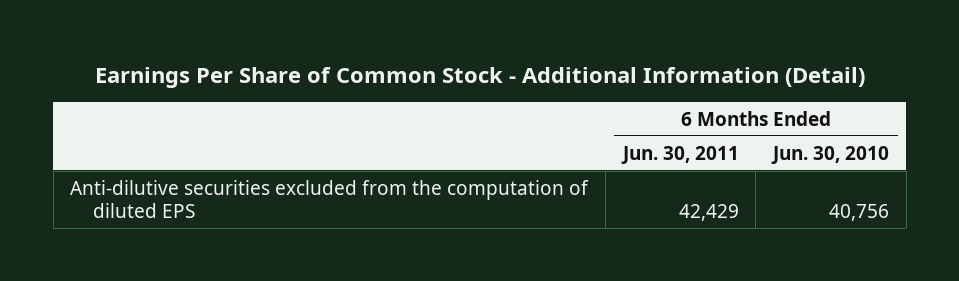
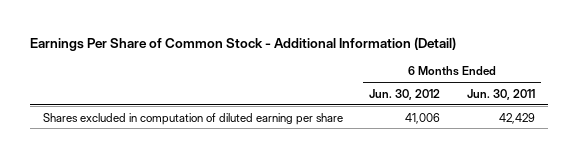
- | 6 Months Ended Jun. 30, 2011 | 6 Months Ended Jun. 30, 2010
+ | 6 Months Ended Jun. 30, 2012 | 6 Months Ended Jun. 30, 2011
- Anti-dilutive securities excluded from the computation of diluted EPS | 42,429 | 40,756
+ Shares excluded in computation of diluted earning per share | 41,006 | 42,429

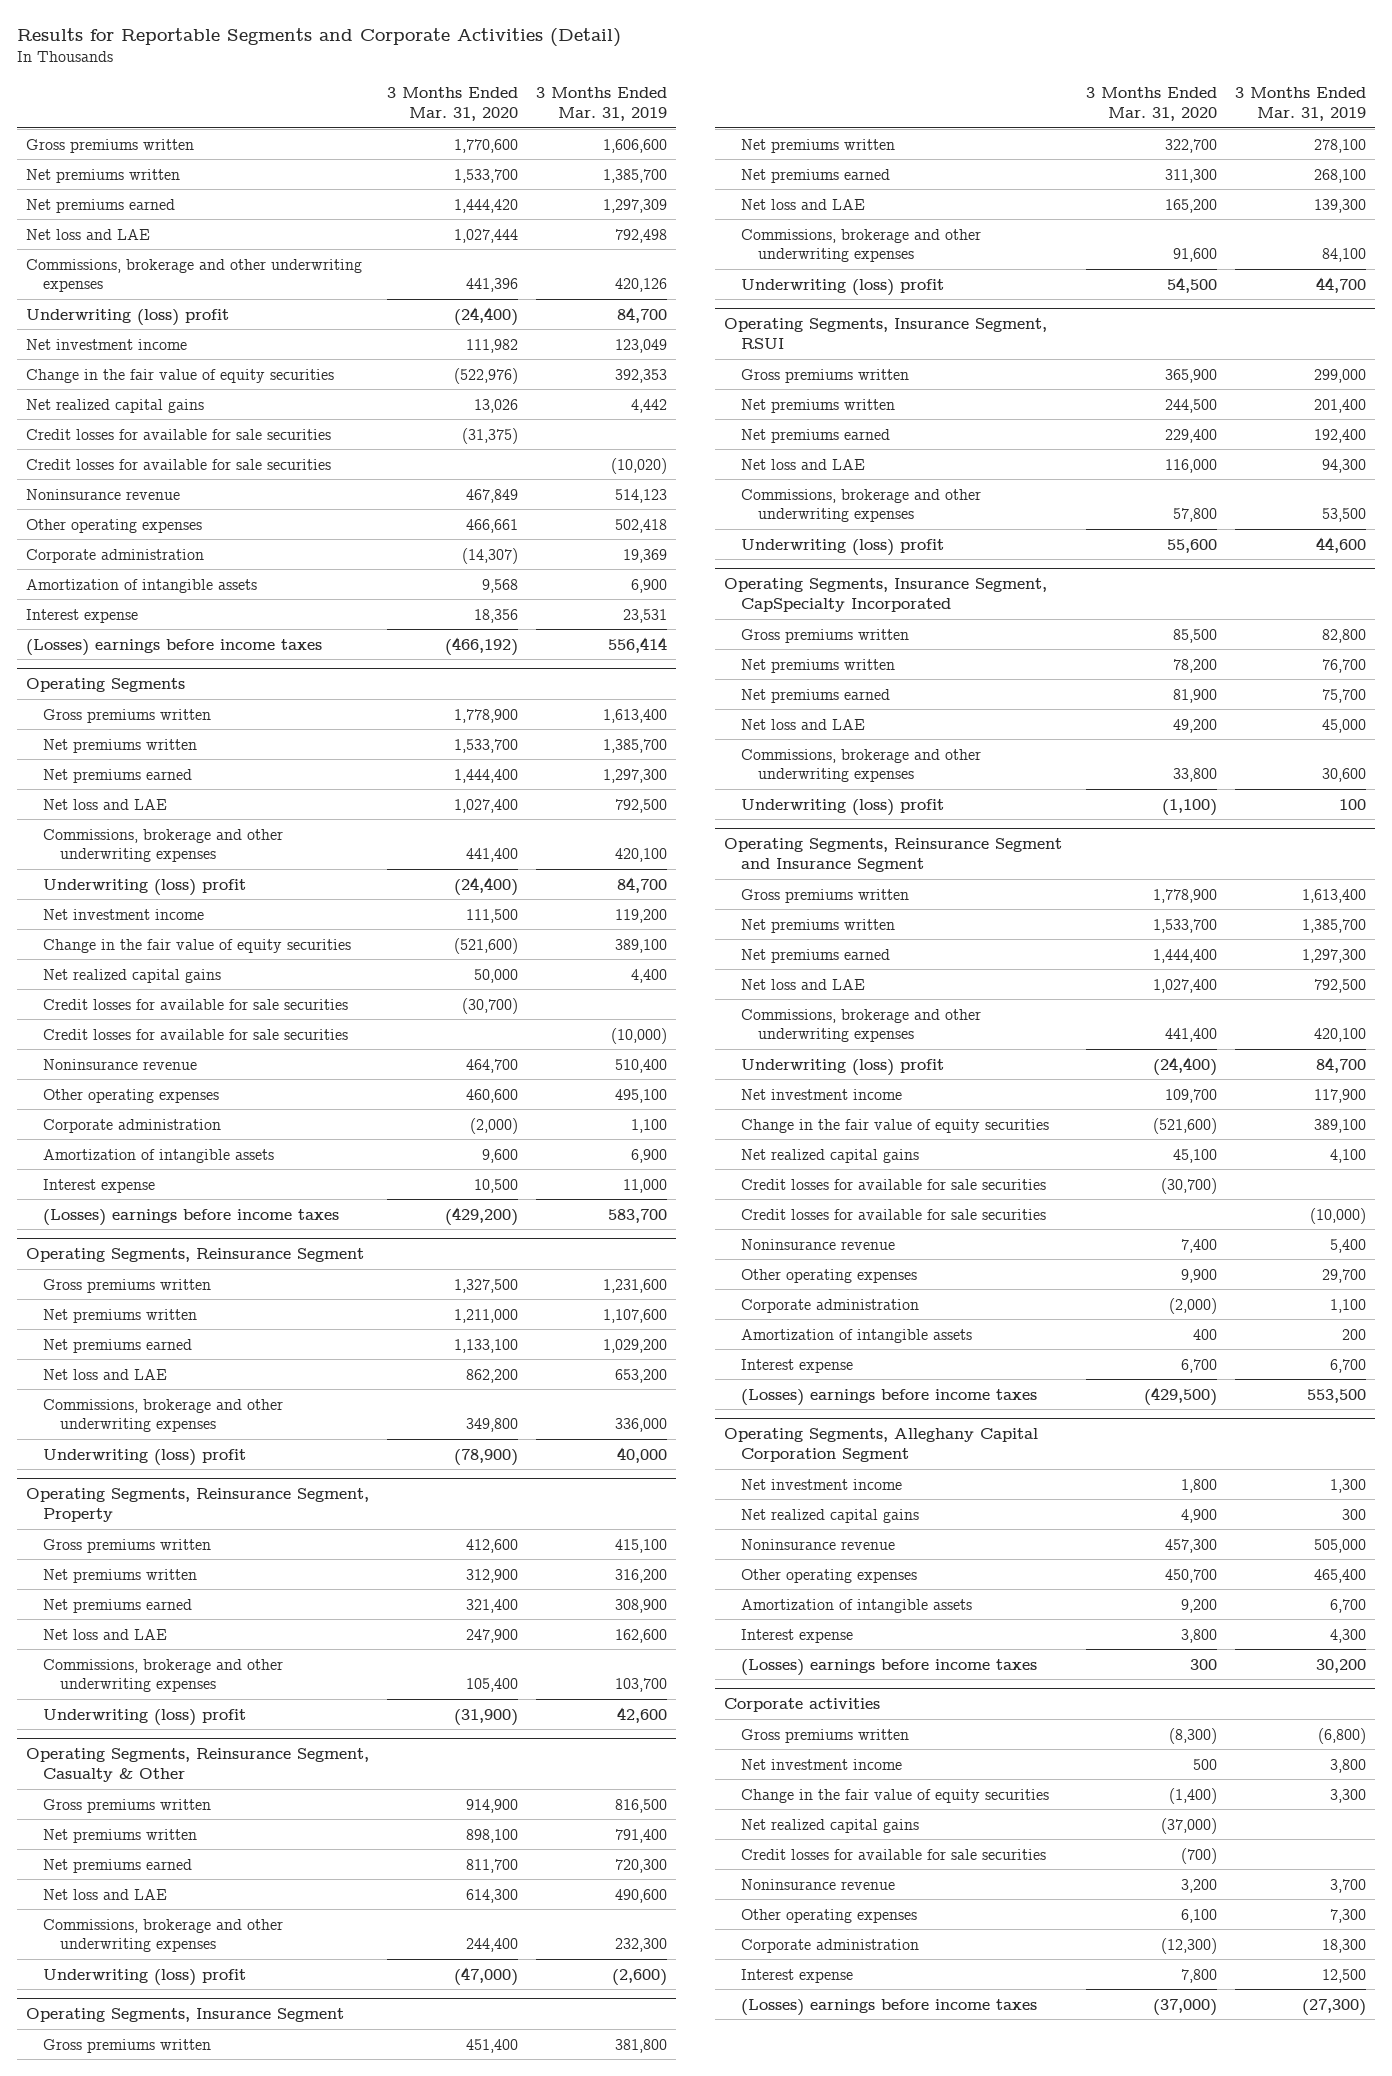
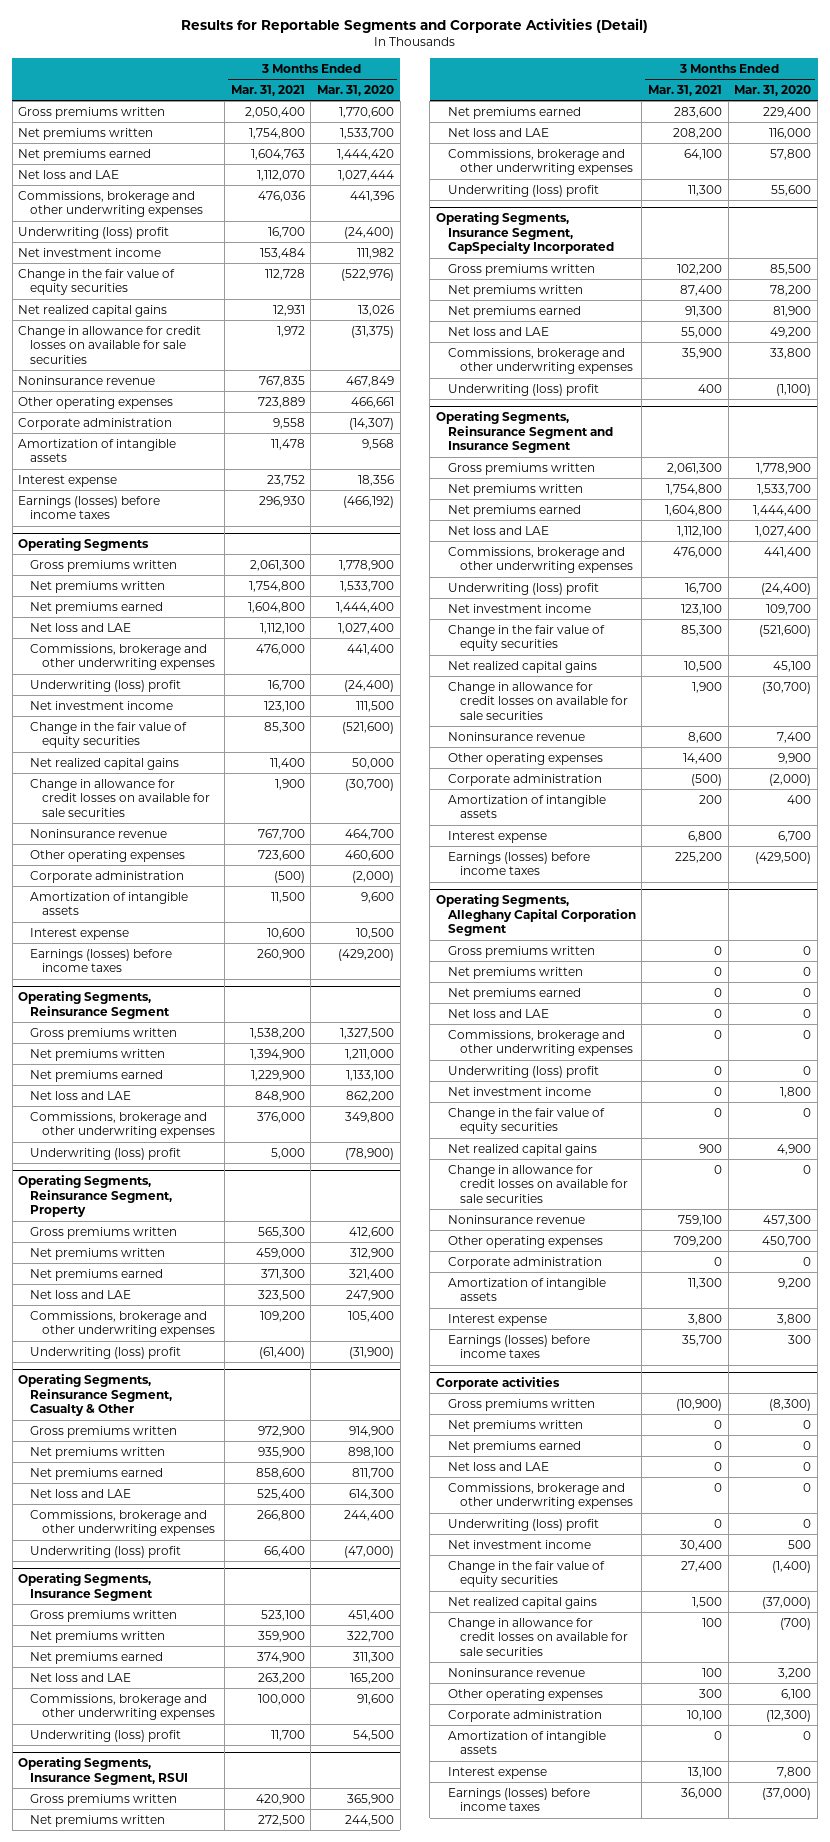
- | 3 Months Ended Mar. 31, 2020 | 3 Months Ended Mar. 31, 2019
+ | 3 Months Ended Mar. 31, 2021 | 3 Months Ended Mar. 31, 2020
- Credit losses for available for sale securities | (31,375) |
- Credit losses for available for sale securities | | (10,020)
+ Change in allowance for credit losses on available for sale securities | 1,972 | (31,375)
- (Losses) earnings before income taxes | (466,192) | 556,414
+ Earnings (losses) before income taxes | 296,930 | (466,192)
@ Operating Segments
- Credit losses for available for sale securities | (30,700) |
- Credit losses for available for sale securities | | (10,000)
+ Change in allowance for credit losses on available for sale securities | 1,900 | (30,700)
- (Losses) earnings before income taxes | (429,200) | 583,700
+ Earnings (losses) before income taxes | 260,900 | (429,200)
@ Operating Segments, Reinsurance Segment and Insurance Segment
- Credit losses for available for sale securities | (30,700) |
- Credit losses for available for sale securities | | (10,000)
+ Change in allowance for credit losses on available for sale securities | 1,900 | (30,700)
- (Losses) earnings before income taxes | (429,500) | 553,500
+ Earnings (losses) before income taxes | 225,200 | (429,500)
@ Operating Segments, Alleghany Capital Corporation Segment
+ Gross premiums written | 0 | 0
+ Net premiums written | 0 | 0
+ Net premiums earned | 0 | 0
+ Net loss and LAE | 0 | 0
+ Commissions, brokerage and other underwriting expenses | 0 | 0
+ Underwriting (loss) profit | 0 | 0
+ Change in the fair value of equity securities | 0 | 0
+ Change in allowance for credit losses on available for sale securities | 0 | 0
+ Corporate administration | 0 | 0
- (Losses) earnings before income taxes | 300 | 30,200
+ Earnings (losses) before income taxes | 35,700 | 300
@ Corporate activities
+ Net premiums written | 0 | 0
+ Net premiums earned | 0 | 0
+ Net loss and LAE | 0 | 0
+ Commissions, brokerage and other underwriting expenses | 0 | 0
+ Underwriting (loss) profit | 0 | 0
- Credit losses for available for sale securities | (700) |
+ Change in allowance for credit losses on available for sale securities | 100 | (700)
+ Amortization of intangible assets | 0 | 0
- (Losses) earnings before income taxes | (37,000) | (27,300)
+ Earnings (losses) before income taxes | 36,000 | (37,000)

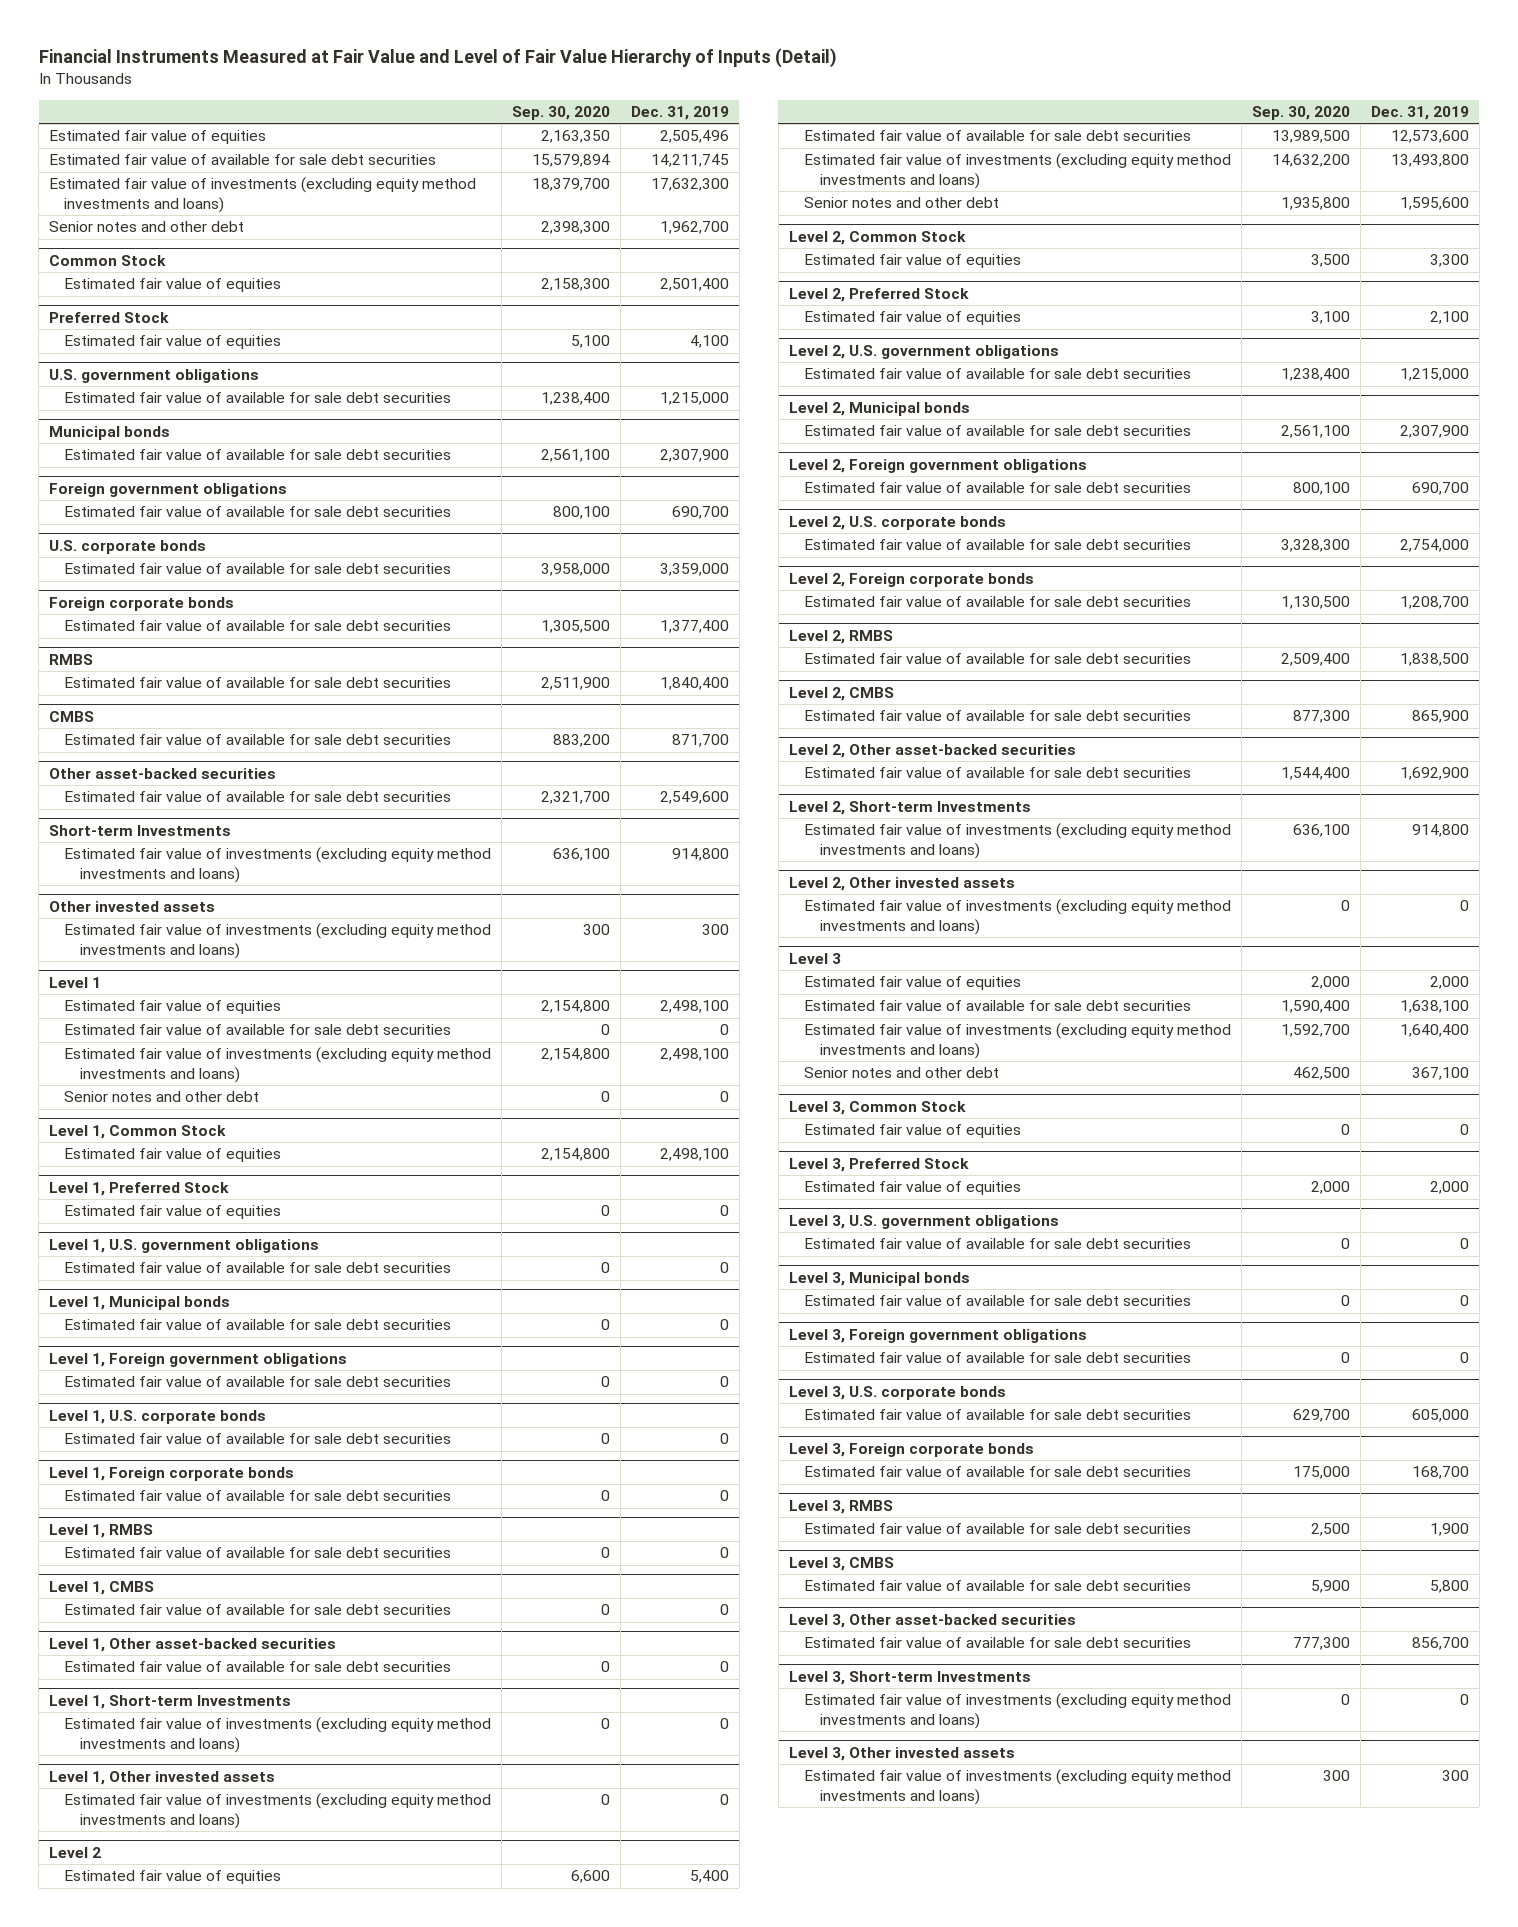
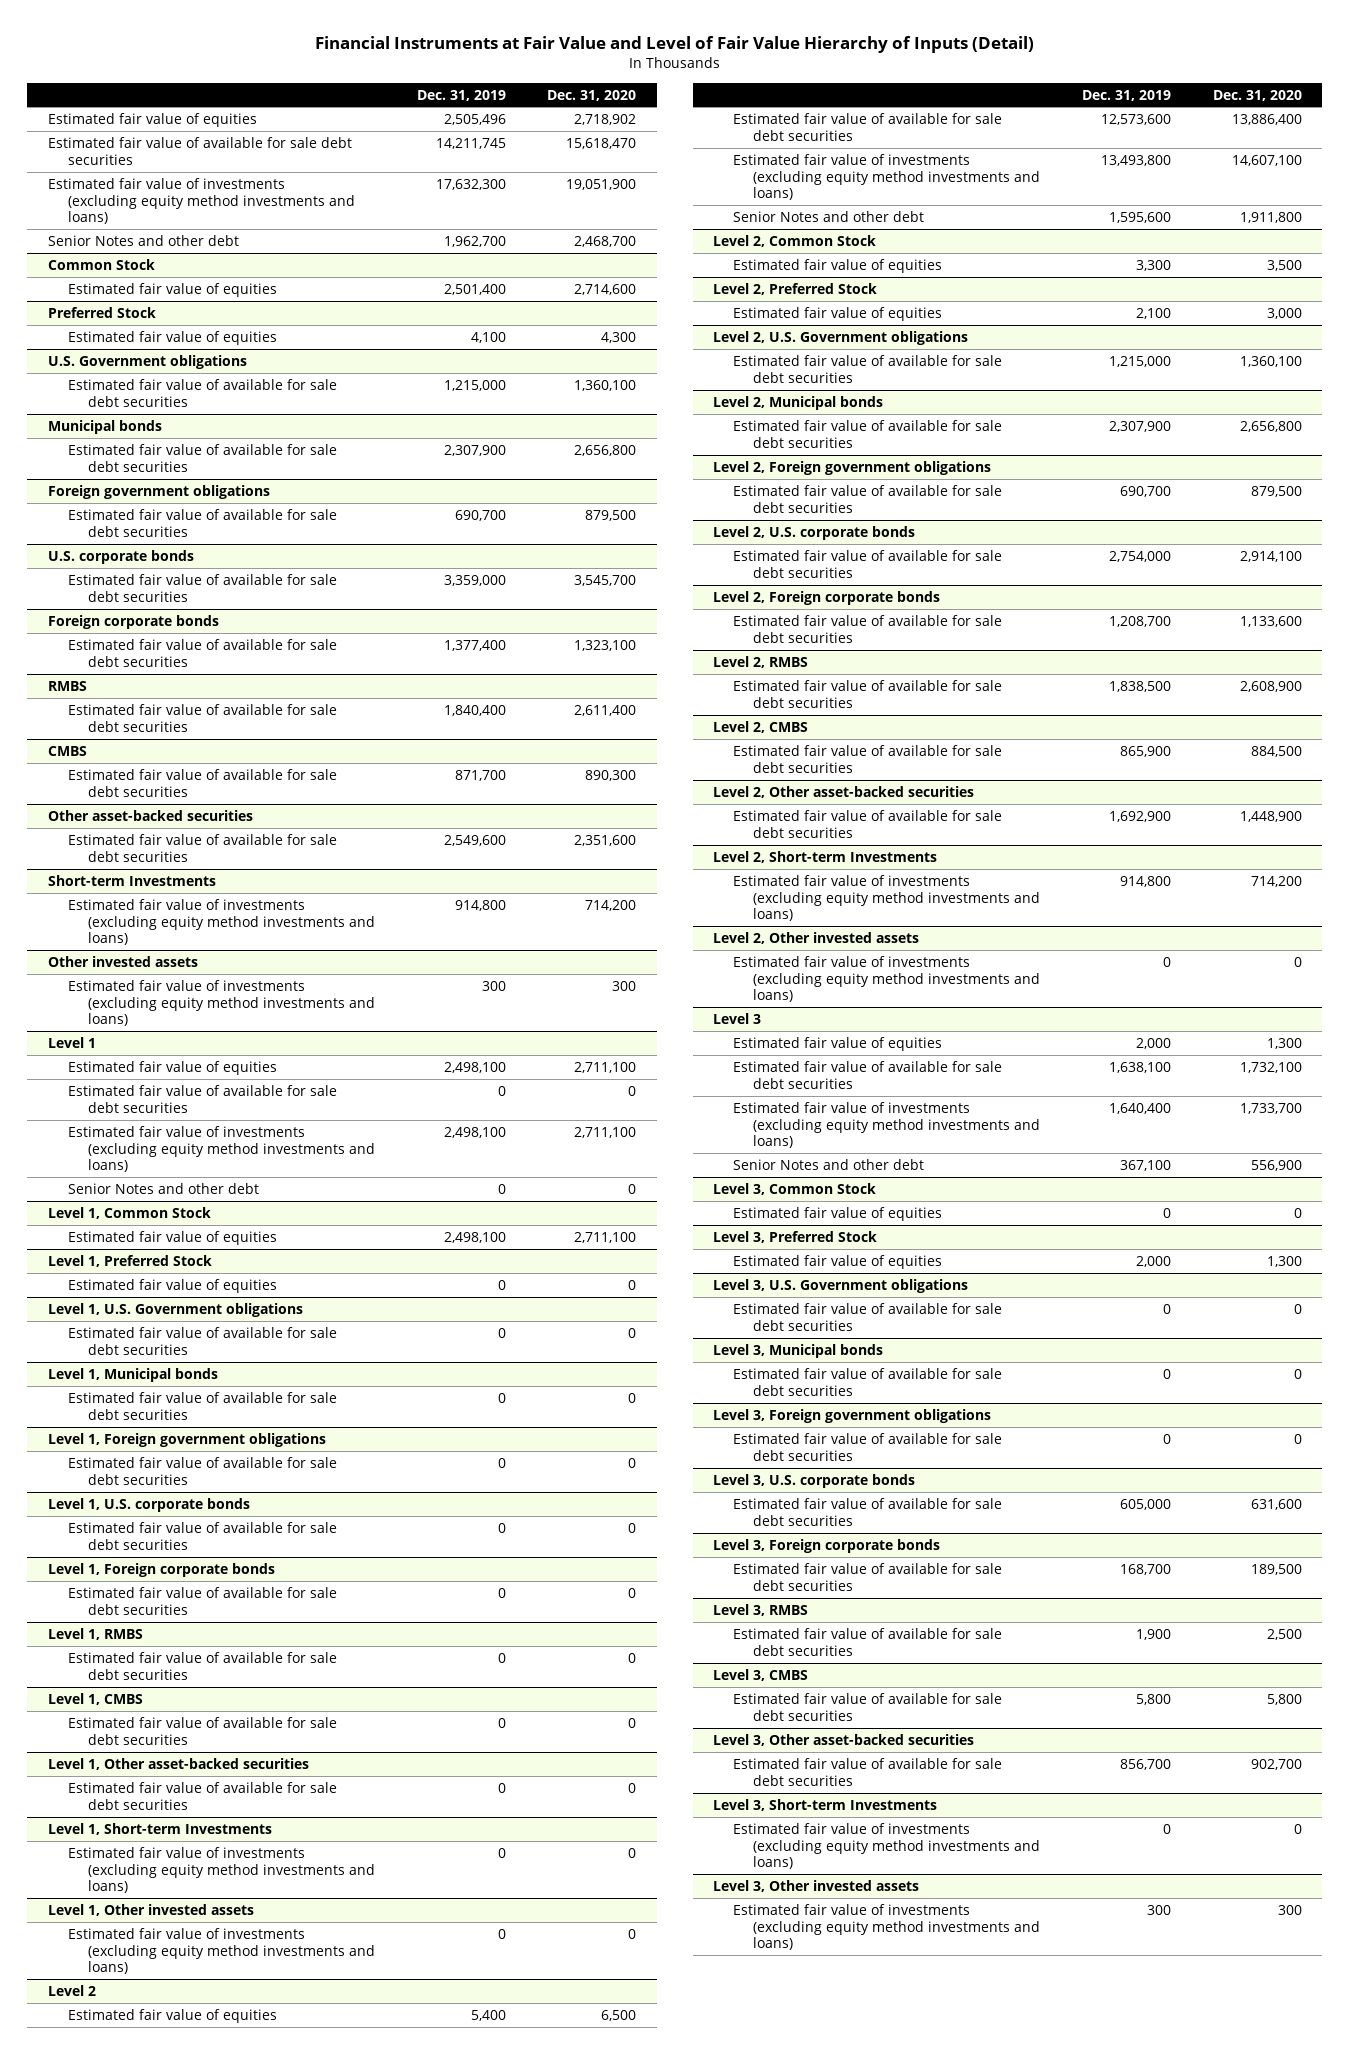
- Financial Instruments Measured at Fair Value and Level of Fair Value Hierarchy of Inputs (Detail)
+ Financial Instruments at Fair Value and Level of Fair Value Hierarchy of Inputs (Detail)
- | Sep. 30, 2020 | Dec. 31, 2019
+ | Dec. 31, 2019 | Dec. 31, 2020
- Senior notes and other debt | 2,398,300 | 1,962,700
+ Senior Notes and other debt | 1,962,700 | 2,468,700
- U.S. government obligations
+ U.S. Government obligations
@ Level 1
- Senior notes and other debt | 0 | 0
+ Senior Notes and other debt | 0 | 0
- Level 1, U.S. government obligations
+ Level 1, U.S. Government obligations
@ Level 2
- Senior notes and other debt | 1,935,800 | 1,595,600
+ Senior Notes and other debt | 1,595,600 | 1,911,800
- Level 2, U.S. government obligations
+ Level 2, U.S. Government obligations
@ Level 3
- Senior notes and other debt | 462,500 | 367,100
+ Senior Notes and other debt | 367,100 | 556,900
- Level 3, U.S. government obligations
+ Level 3, U.S. Government obligations

